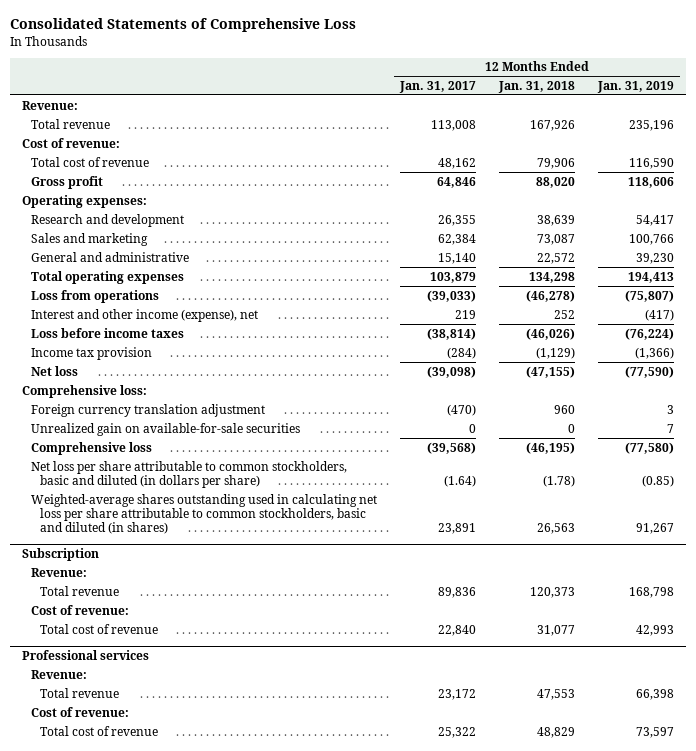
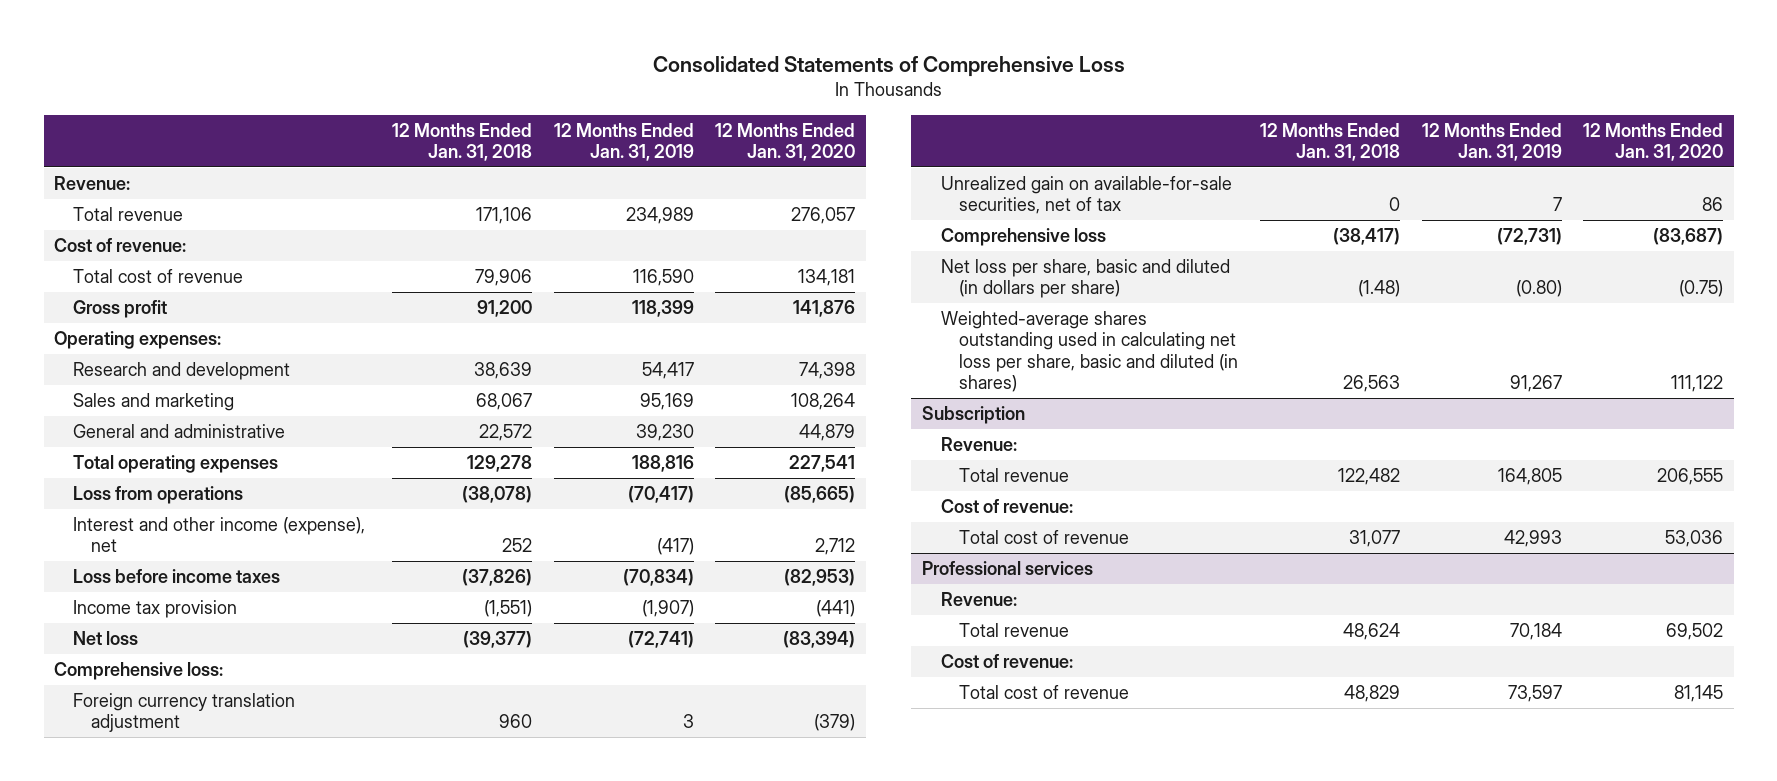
- | 12 Months Ended Jan. 31, 2017 | 12 Months Ended Jan. 31, 2018 | 12 Months Ended Jan. 31, 2019
+ | 12 Months Ended Jan. 31, 2018 | 12 Months Ended Jan. 31, 2019 | 12 Months Ended Jan. 31, 2020
- Total revenue | 113,008 | 167,926 | 235,196
+ Total revenue | 171,106 | 234,989 | 276,057
- Gross profit | 64,846 | 88,020 | 118,606
+ Gross profit | 91,200 | 118,399 | 141,876
- Sales and marketing | 62,384 | 73,087 | 100,766
+ Sales and marketing | 68,067 | 95,169 | 108,264
- Total operating expenses | 103,879 | 134,298 | 194,413
- Loss from operations | (39,033) | (46,278) | (75,807)
+ Total operating expenses | 129,278 | 188,816 | 227,541
+ Loss from operations | (38,078) | (70,417) | (85,665)
- Loss before income taxes | (38,814) | (46,026) | (76,224)
- Income tax provision | (284) | (1,129) | (1,366)
- Net loss | (39,098) | (47,155) | (77,590)
+ Loss before income taxes | (37,826) | (70,834) | (82,953)
+ Income tax provision | (1,551) | (1,907) | (441)
+ Net loss | (39,377) | (72,741) | (83,394)
- Unrealized gain on available-for-sale securities | 0 | 0 | 7
- Comprehensive loss | (39,568) | (46,195) | (77,580)
- Net loss per share attributable to common stockholders, basic and diluted (in dollars per share) | (1.64) | (1.78) | (0.85)
- Weighted-average shares outstanding used in calculating net loss per share attributable to common stockholders, basic and diluted (in shares) | 23,891 | 26,563 | 91,267
+ Unrealized gain on available-for-sale securities, net of tax | 0 | 7 | 86
+ Comprehensive loss | (38,417) | (72,731) | (83,687)
+ Net loss per share, basic and diluted (in dollars per share) | (1.48) | (0.80) | (0.75)
+ Weighted-average shares outstanding used in calculating net loss per share, basic and diluted (in shares) | 26,563 | 91,267 | 111,122
@ Subscription
- Total revenue | 89,836 | 120,373 | 168,798
+ Total revenue | 122,482 | 164,805 | 206,555
@ Professional services
- Total revenue | 23,172 | 47,553 | 66,398
+ Total revenue | 48,624 | 70,184 | 69,502

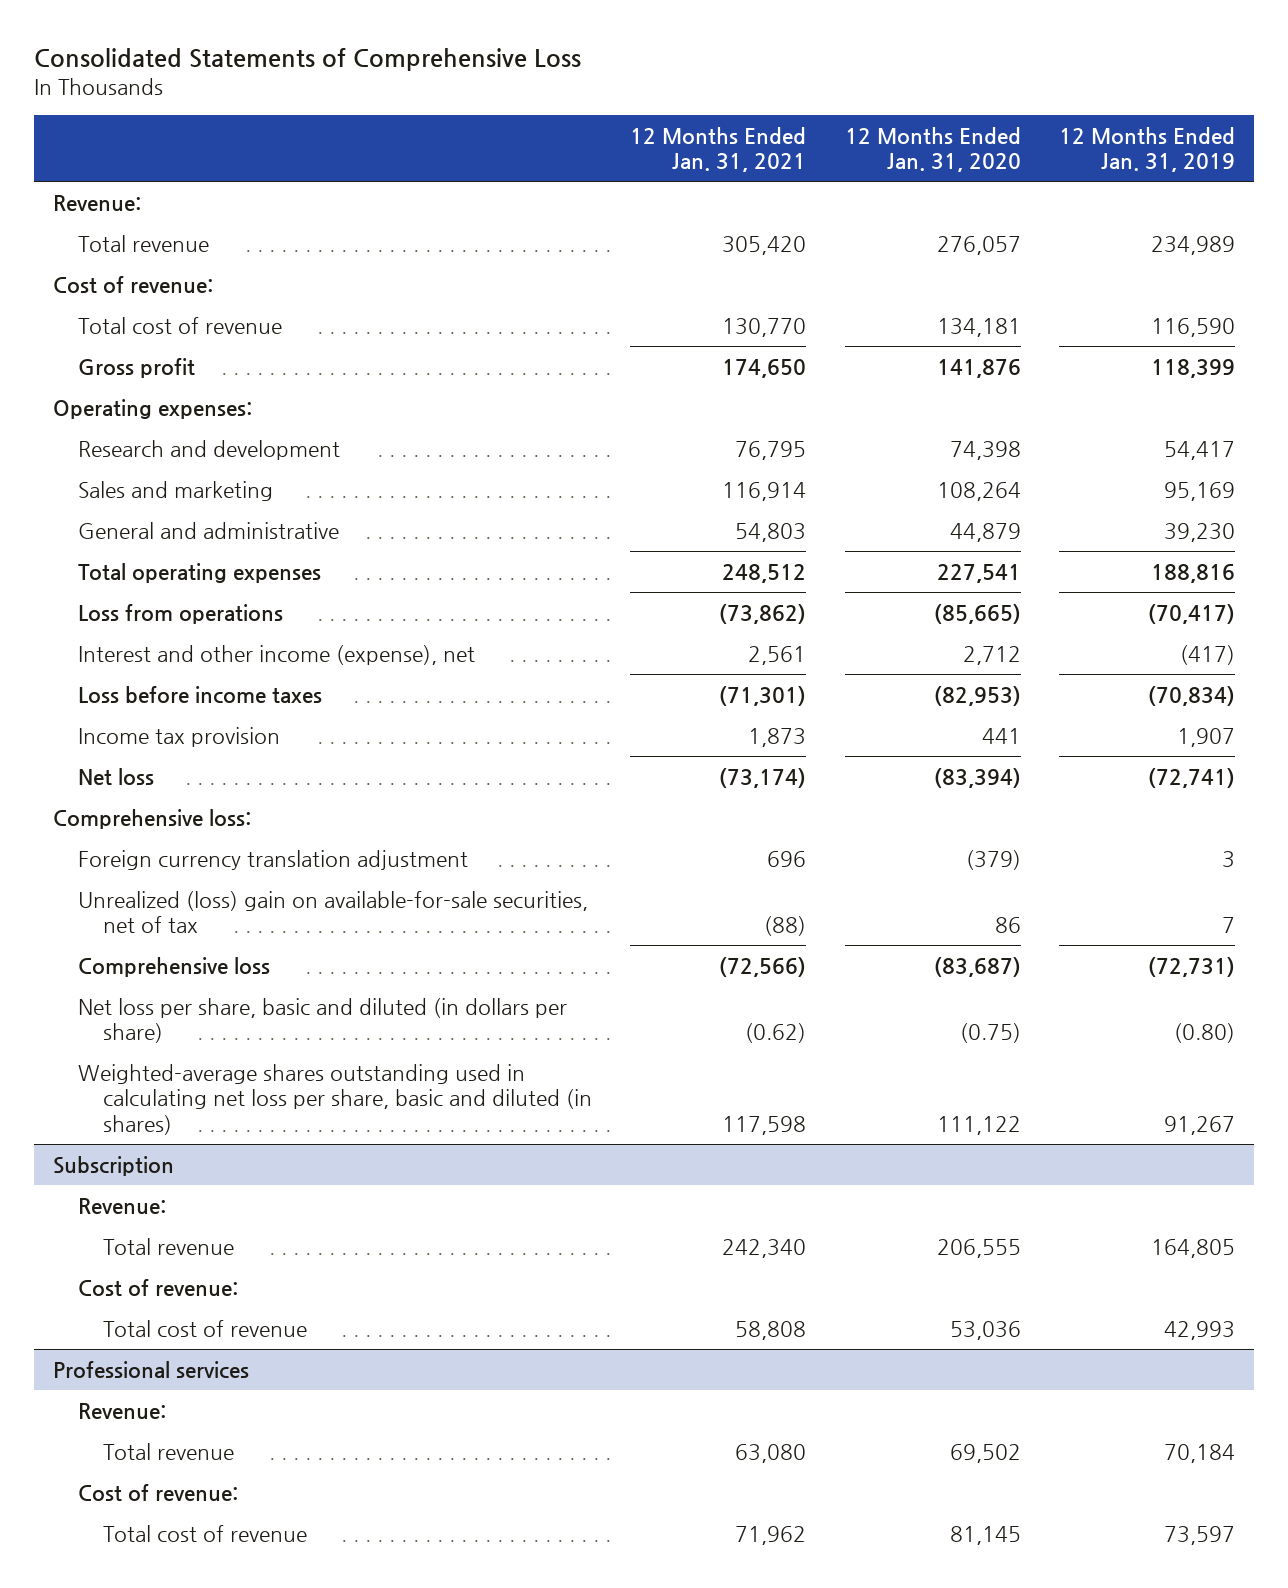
- | 12 Months Ended Jan. 31, 2018 | 12 Months Ended Jan. 31, 2019 | 12 Months Ended Jan. 31, 2020
+ | 12 Months Ended Jan. 31, 2021 | 12 Months Ended Jan. 31, 2020 | 12 Months Ended Jan. 31, 2019
- Income tax provision | (1,551) | (1,907) | (441)
+ Income tax provision | 1,873 | 441 | 1,907
- Unrealized gain on available-for-sale securities, net of tax | 0 | 7 | 86
+ Unrealized (loss) gain on available-for-sale securities, net of tax | (88) | 86 | 7

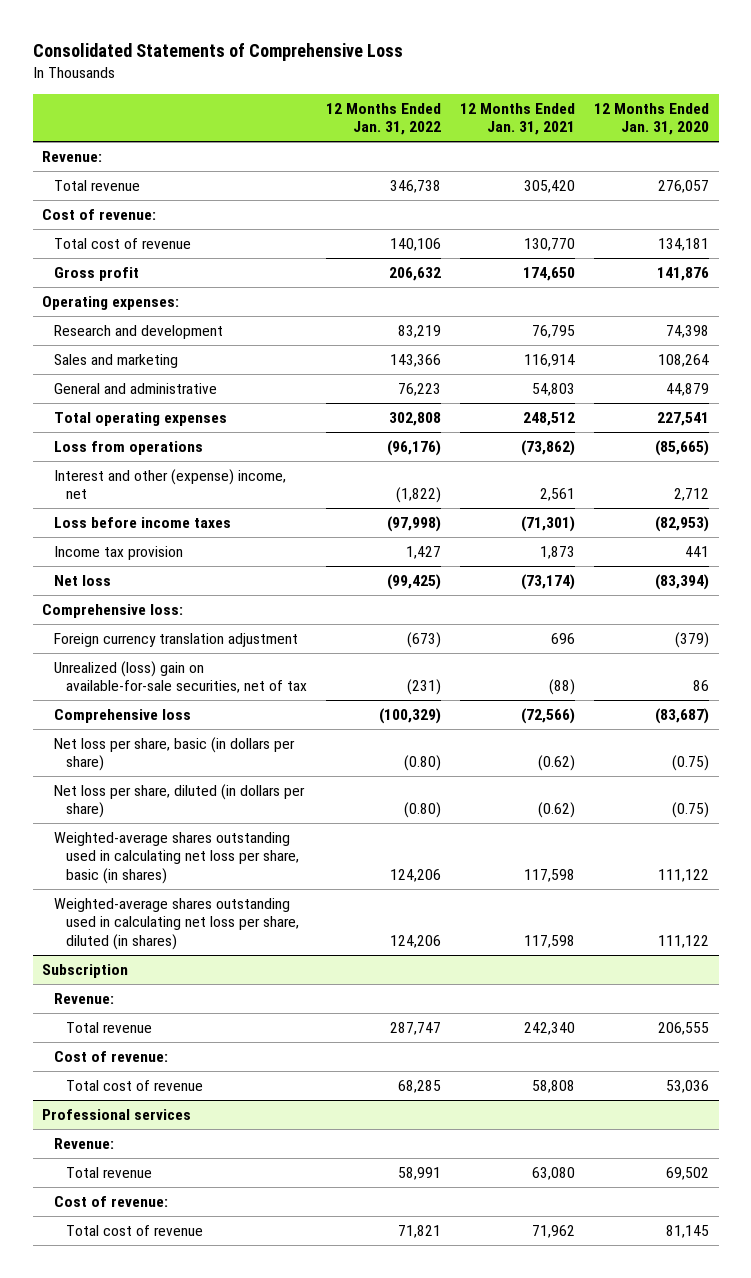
- | 12 Months Ended Jan. 31, 2021 | 12 Months Ended Jan. 31, 2020 | 12 Months Ended Jan. 31, 2019
+ | 12 Months Ended Jan. 31, 2022 | 12 Months Ended Jan. 31, 2021 | 12 Months Ended Jan. 31, 2020
- Interest and other income (expense), net | 2,561 | 2,712 | (417)
+ Interest and other (expense) income, net | (1,822) | 2,561 | 2,712
- Net loss per share, basic and diluted (in dollars per share) | (0.62) | (0.75) | (0.80)
- Weighted-average shares outstanding used in calculating net loss per share, basic and diluted (in shares) | 117,598 | 111,122 | 91,267
+ Net loss per share, basic (in dollars per share) | (0.80) | (0.62) | (0.75)
+ Net loss per share, diluted (in dollars per share) | (0.80) | (0.62) | (0.75)
+ Weighted-average shares outstanding used in calculating net loss per share, basic (in shares) | 124,206 | 117,598 | 111,122
+ Weighted-average shares outstanding used in calculating net loss per share, diluted (in shares) | 124,206 | 117,598 | 111,122

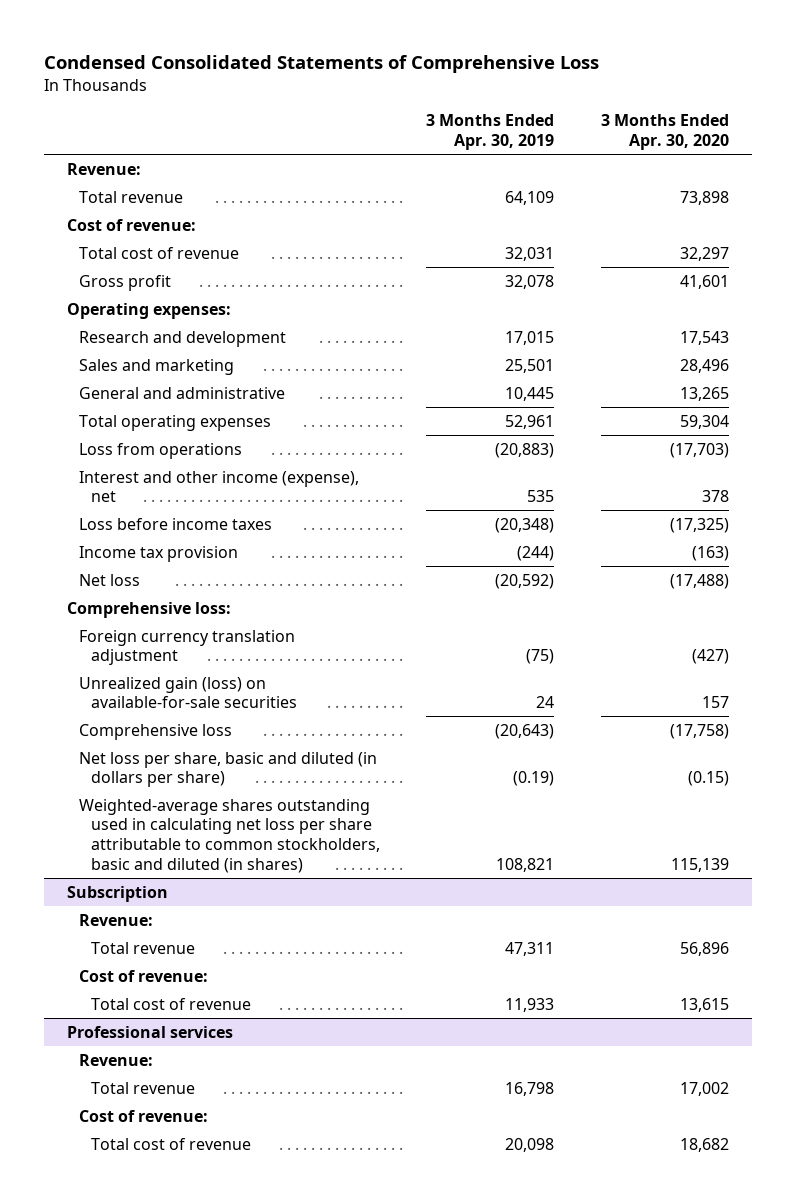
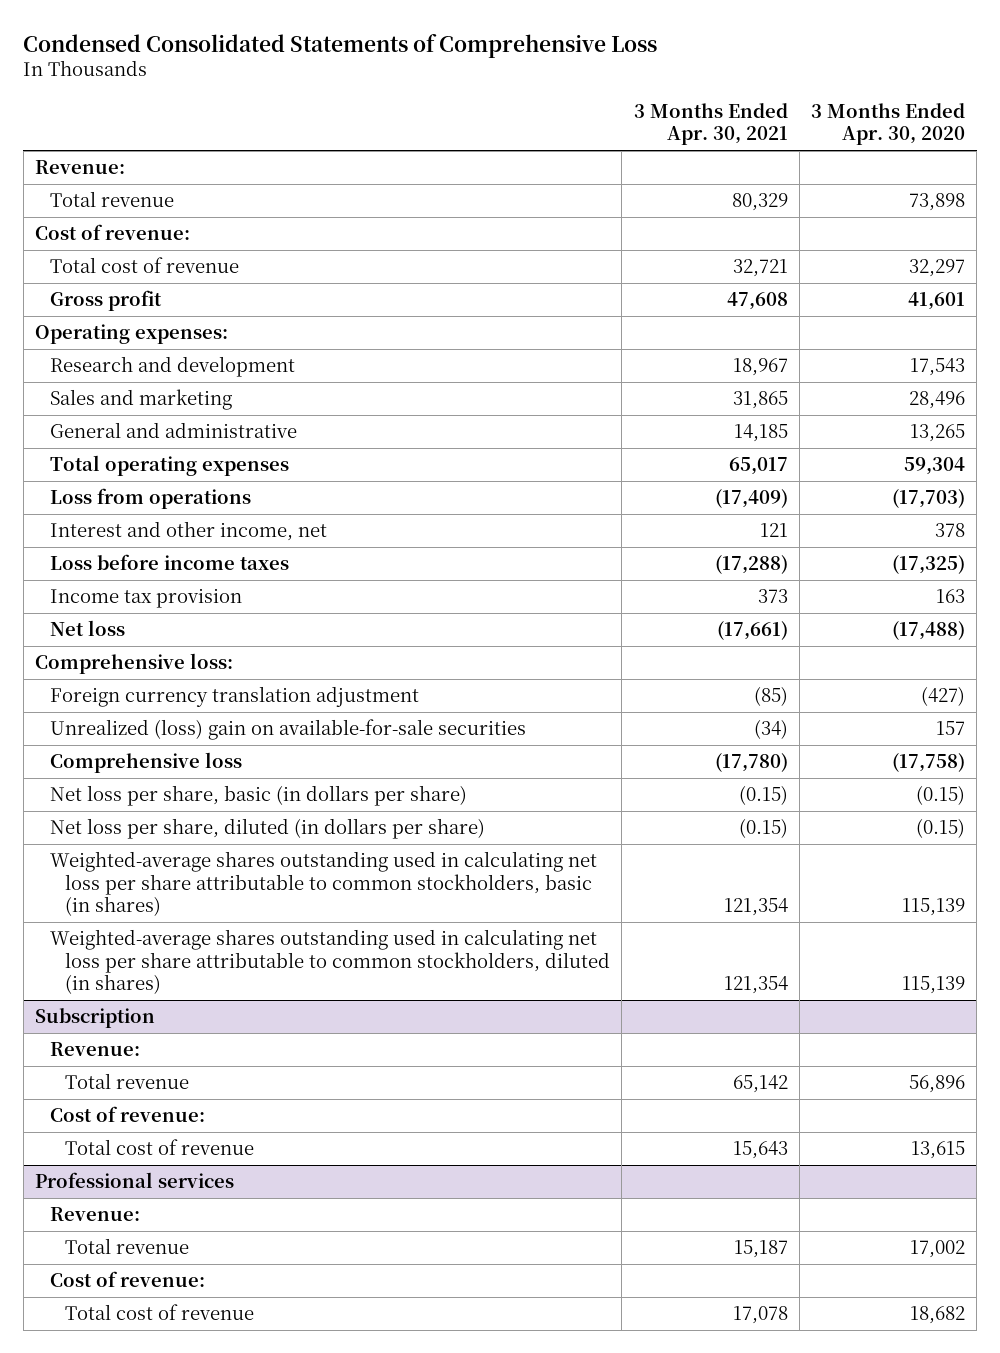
- | 3 Months Ended Apr. 30, 2019 | 3 Months Ended Apr. 30, 2020
+ | 3 Months Ended Apr. 30, 2021 | 3 Months Ended Apr. 30, 2020
- Interest and other income (expense), net | 535 | 378
+ Interest and other income, net | 121 | 378
- Income tax provision | (244) | (163)
+ Income tax provision | 373 | 163
- Unrealized gain (loss) on available-for-sale securities | 24 | 157
+ Unrealized (loss) gain on available-for-sale securities | (34) | 157
- Net loss per share, basic and diluted (in dollars per share) | (0.19) | (0.15)
- Weighted-average shares outstanding used in calculating net loss per share attributable to common stockholders, basic and diluted (in shares) | 108,821 | 115,139
+ Net loss per share, basic (in dollars per share) | (0.15) | (0.15)
+ Net loss per share, diluted (in dollars per share) | (0.15) | (0.15)
+ Weighted-average shares outstanding used in calculating net loss per share attributable to common stockholders, basic (in shares) | 121,354 | 115,139
+ Weighted-average shares outstanding used in calculating net loss per share attributable to common stockholders, diluted (in shares) | 121,354 | 115,139

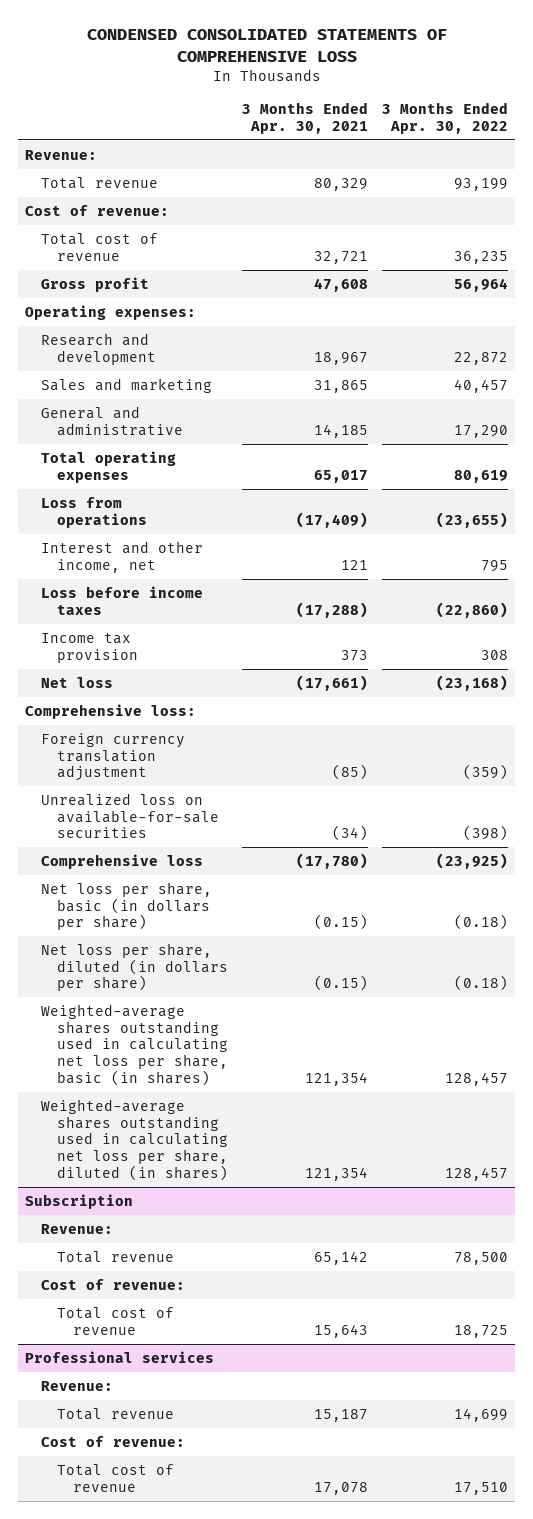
- Condensed Consolidated Statements of Comprehensive Loss
+ CONDENSED CONSOLIDATED STATEMENTS OF COMPREHENSIVE LOSS
- | 3 Months Ended Apr. 30, 2021 | 3 Months Ended Apr. 30, 2020
+ | 3 Months Ended Apr. 30, 2021 | 3 Months Ended Apr. 30, 2022
- Unrealized (loss) gain on available-for-sale securities | (34) | 157
+ Unrealized loss on available-for-sale securities | (34) | (398)
- Weighted-average shares outstanding used in calculating net loss per share attributable to common stockholders, basic (in shares) | 121,354 | 115,139
- Weighted-average shares outstanding used in calculating net loss per share attributable to common stockholders, diluted (in shares) | 121,354 | 115,139
+ Weighted-average shares outstanding used in calculating net loss per share, basic (in shares) | 121,354 | 128,457
+ Weighted-average shares outstanding used in calculating net loss per share, diluted (in shares) | 121,354 | 128,457

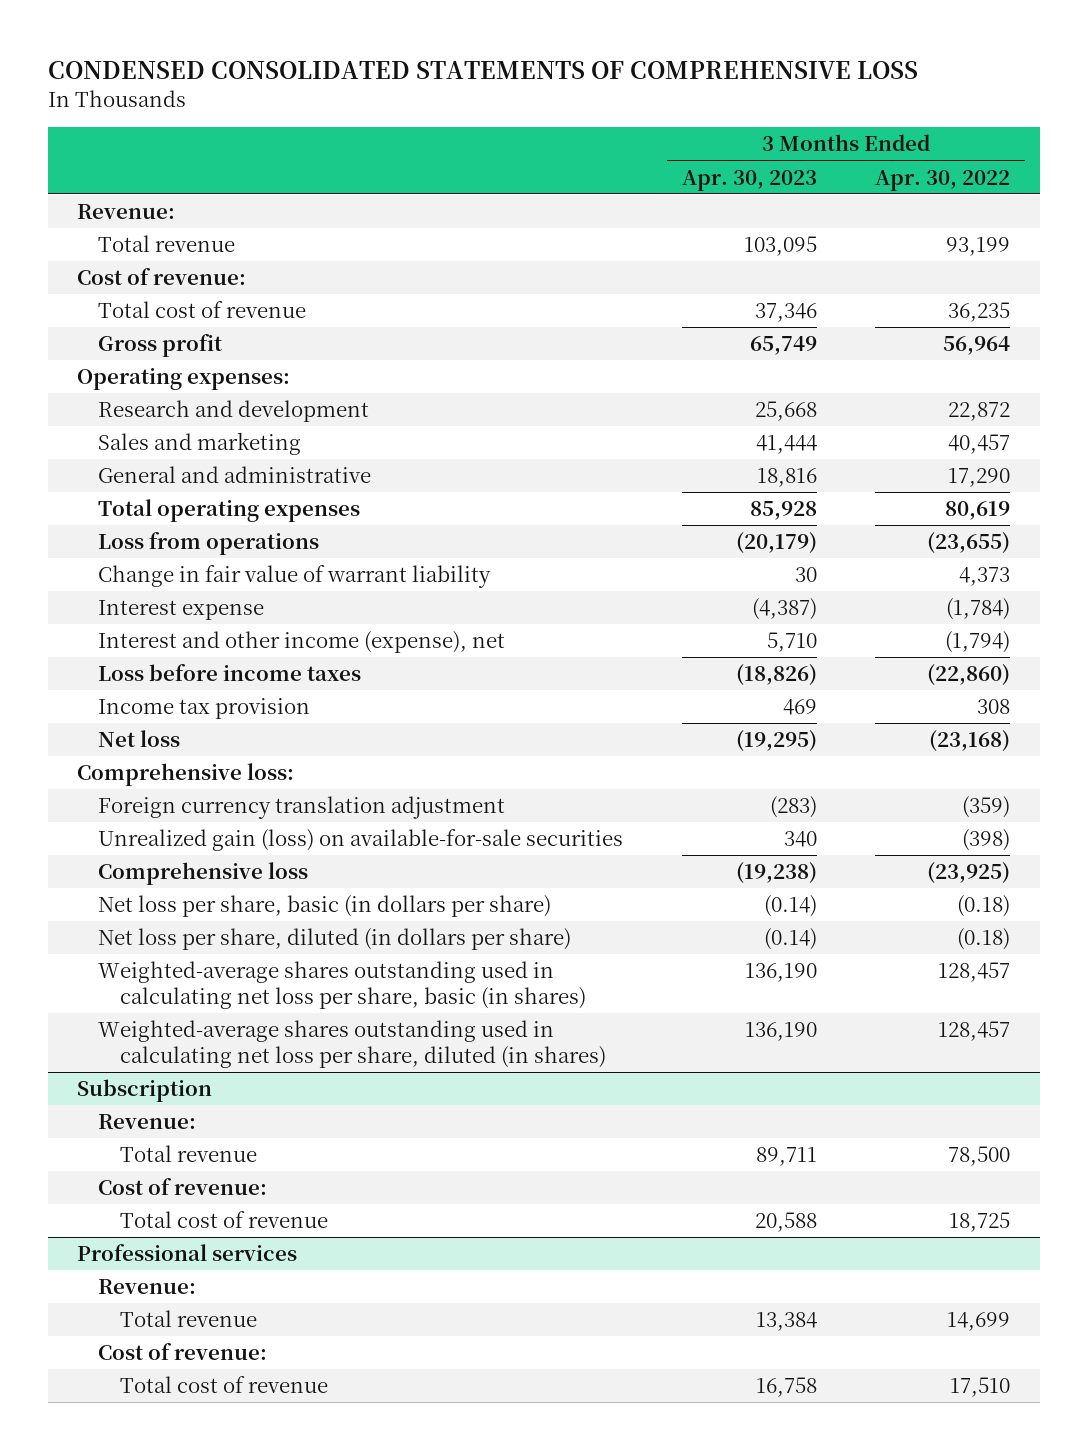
- | 3 Months Ended Apr. 30, 2021 | 3 Months Ended Apr. 30, 2022
+ | 3 Months Ended Apr. 30, 2023 | 3 Months Ended Apr. 30, 2022
- Interest and other income, net | 121 | 795
+ Change in fair value of warrant liability | 30 | 4,373
+ Interest expense | (4,387) | (1,784)
+ Interest and other income (expense), net | 5,710 | (1,794)
- Unrealized loss on available-for-sale securities | (34) | (398)
+ Unrealized gain (loss) on available-for-sale securities | 340 | (398)

